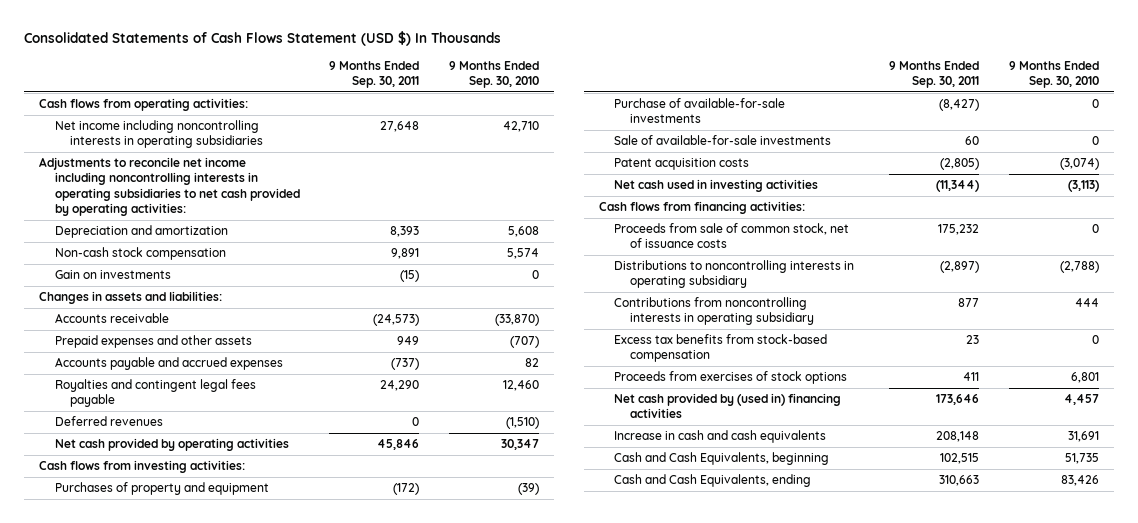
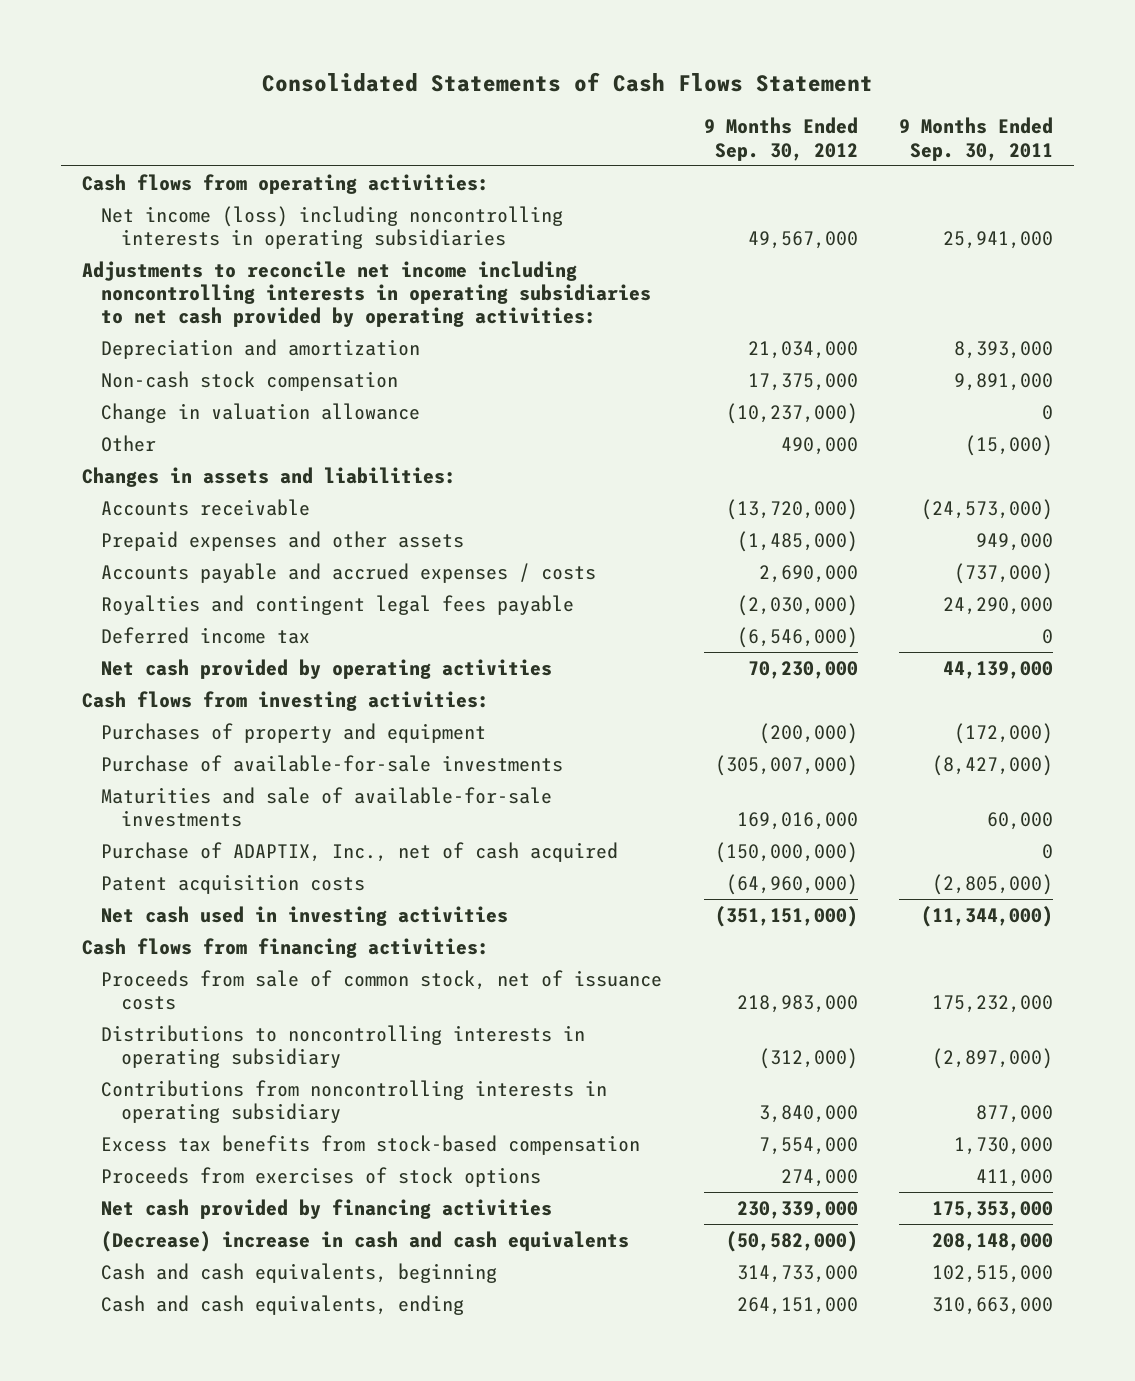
- Consolidated Statements of Cash Flows Statement (USD $) In Thousands
+ Consolidated Statements of Cash Flows Statement
- | 9 Months Ended Sep. 30, 2011 | 9 Months Ended Sep. 30, 2010
+ | 9 Months Ended Sep. 30, 2012 | 9 Months Ended Sep. 30, 2011
- Net income including noncontrolling interests in operating subsidiaries | 27,648 | 42,710
+ Net income (loss) including noncontrolling interests in operating subsidiaries | 49,567,000 | 25,941,000
- Depreciation and amortization | 8,393 | 5,608
- Non-cash stock compensation | 9,891 | 5,574
- Gain on investments | (15) | 0
+ Depreciation and amortization | 21,034,000 | 8,393,000
+ Non-cash stock compensation | 17,375,000 | 9,891,000
+ Change in valuation allowance | (10,237,000) | 0
+ Other | 490,000 | (15,000)
- Accounts receivable | (24,573) | (33,870)
- Prepaid expenses and other assets | 949 | (707)
- Accounts payable and accrued expenses | (737) | 82
- Royalties and contingent legal fees payable | 24,290 | 12,460
- Deferred revenues | 0 | (1,510)
- Net cash provided by operating activities | 45,846 | 30,347
+ Accounts receivable | (13,720,000) | (24,573,000)
+ Prepaid expenses and other assets | (1,485,000) | 949,000
+ Accounts payable and accrued expenses / costs | 2,690,000 | (737,000)
+ Royalties and contingent legal fees payable | (2,030,000) | 24,290,000
+ Deferred income tax | (6,546,000) | 0
+ Net cash provided by operating activities | 70,230,000 | 44,139,000
- Purchases of property and equipment | (172) | (39)
- Purchase of available-for-sale investments | (8,427) | 0
- Sale of available-for-sale investments | 60 | 0
- Patent acquisition costs | (2,805) | (3,074)
- Net cash used in investing activities | (11,344) | (3,113)
+ Purchases of property and equipment | (200,000) | (172,000)
+ Purchase of available-for-sale investments | (305,007,000) | (8,427,000)
+ Maturities and sale of available-for-sale investments | 169,016,000 | 60,000
+ Purchase of ADAPTIX, Inc., net of cash acquired | (150,000,000) | 0
+ Patent acquisition costs | (64,960,000) | (2,805,000)
+ Net cash used in investing activities | (351,151,000) | (11,344,000)
- Proceeds from sale of common stock, net of issuance costs | 175,232 | 0
- Distributions to noncontrolling interests in operating subsidiary | (2,897) | (2,788)
- Contributions from noncontrolling interests in operating subsidiary | 877 | 444
- Excess tax benefits from stock-based compensation | 23 | 0
- Proceeds from exercises of stock options | 411 | 6,801
- Net cash provided by (used in) financing activities | 173,646 | 4,457
- Increase in cash and cash equivalents | 208,148 | 31,691
- Cash and Cash Equivalents, beginning | 102,515 | 51,735
- Cash and Cash Equivalents, ending | 310,663 | 83,426
+ Proceeds from sale of common stock, net of issuance costs | 218,983,000 | 175,232,000
+ Distributions to noncontrolling interests in operating subsidiary | (312,000) | (2,897,000)
+ Contributions from noncontrolling interests in operating subsidiary | 3,840,000 | 877,000
+ Excess tax benefits from stock-based compensation | 7,554,000 | 1,730,000
+ Proceeds from exercises of stock options | 274,000 | 411,000
+ Net cash provided by financing activities | 230,339,000 | 175,353,000
+ (Decrease) increase in cash and cash equivalents | (50,582,000) | 208,148,000
+ Cash and cash equivalents, beginning | 314,733,000 | 102,515,000
+ Cash and cash equivalents, ending | 264,151,000 | 310,663,000

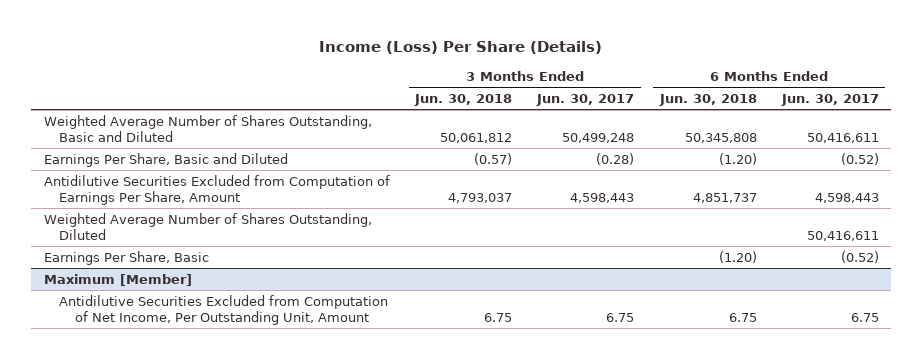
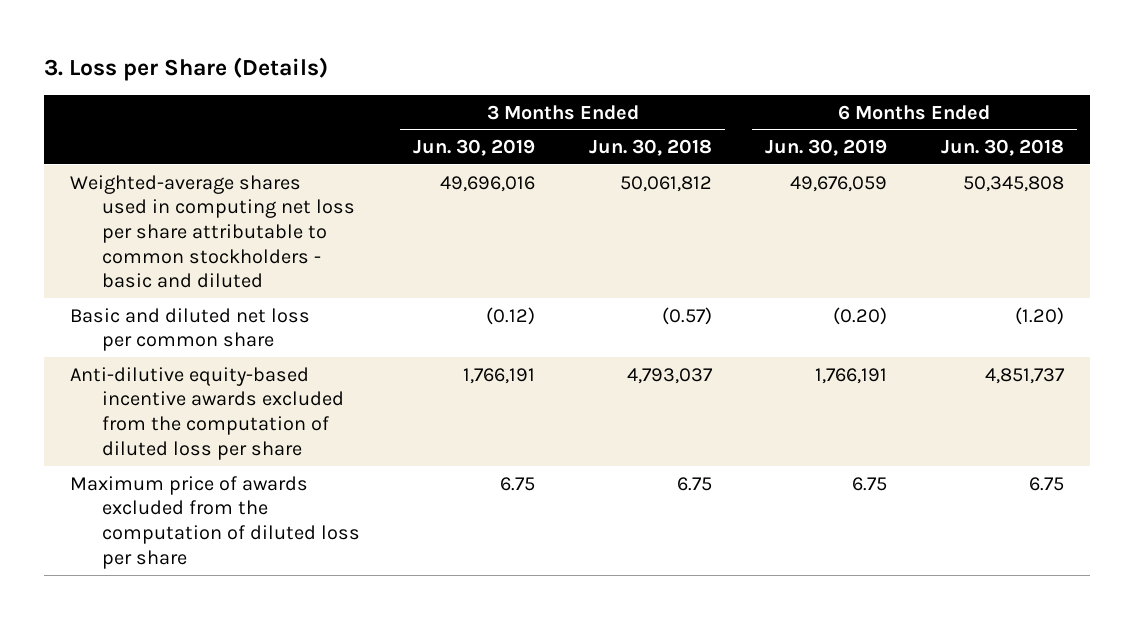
- Income (Loss) Per Share (Details)
+ 3. Loss per Share (Details)
- | 3 Months Ended Jun. 30, 2018 | 3 Months Ended Jun. 30, 2017 | 6 Months Ended Jun. 30, 2018 | 6 Months Ended Jun. 30, 2017
+ | 3 Months Ended Jun. 30, 2019 | 3 Months Ended Jun. 30, 2018 | 6 Months Ended Jun. 30, 2019 | 6 Months Ended Jun. 30, 2018
- Weighted Average Number of Shares Outstanding, Basic and Diluted | 50,061,812 | 50,499,248 | 50,345,808 | 50,416,611
- Earnings Per Share, Basic and Diluted | (0.57) | (0.28) | (1.20) | (0.52)
- Antidilutive Securities Excluded from Computation of Earnings Per Share, Amount | 4,793,037 | 4,598,443 | 4,851,737 | 4,598,443
- Weighted Average Number of Shares Outstanding, Diluted | | | | 50,416,611
- Earnings Per Share, Basic | | | (1.20) | (0.52)
- Maximum [Member]
- Antidilutive Securities Excluded from Computation of Net Income, Per Outstanding Unit, Amount | 6.75 | 6.75 | 6.75 | 6.75
+ Weighted-average shares used in computing net loss per share attributable to common stockholders - basic and diluted | 49,696,016 | 50,061,812 | 49,676,059 | 50,345,808
+ Basic and diluted net loss per common share | (0.12) | (0.57) | (0.20) | (1.20)
+ Anti-dilutive equity-based incentive awards excluded from the computation of diluted loss per share | 1,766,191 | 4,793,037 | 1,766,191 | 4,851,737
+ Maximum price of awards excluded from the computation of diluted loss per share | 6.75 | 6.75 | 6.75 | 6.75

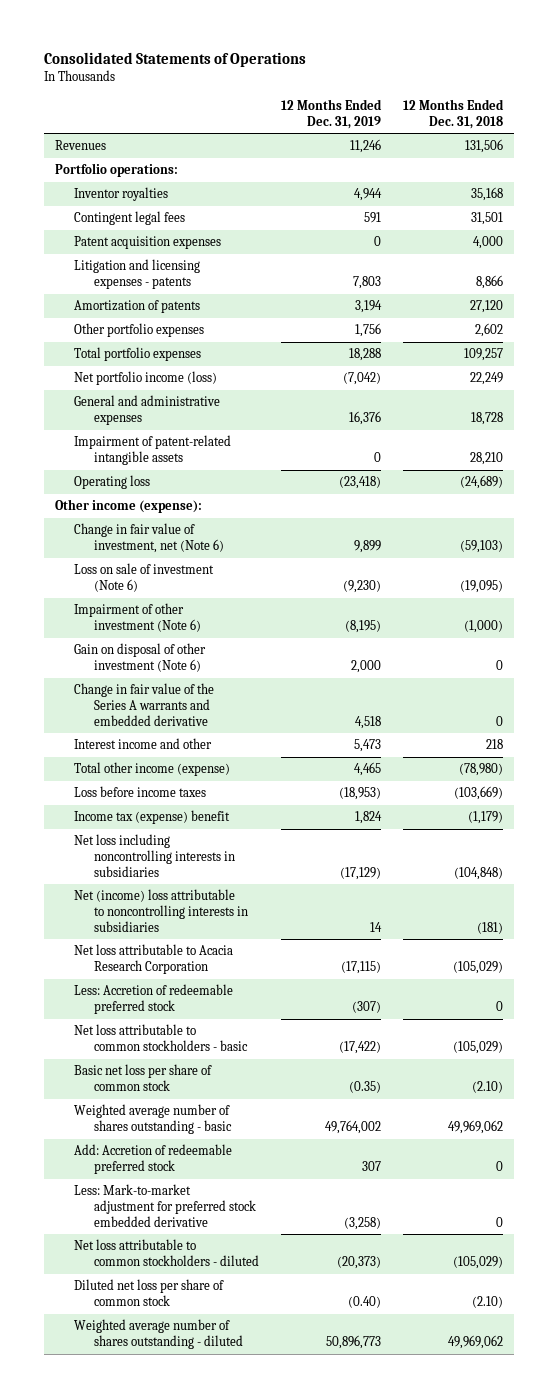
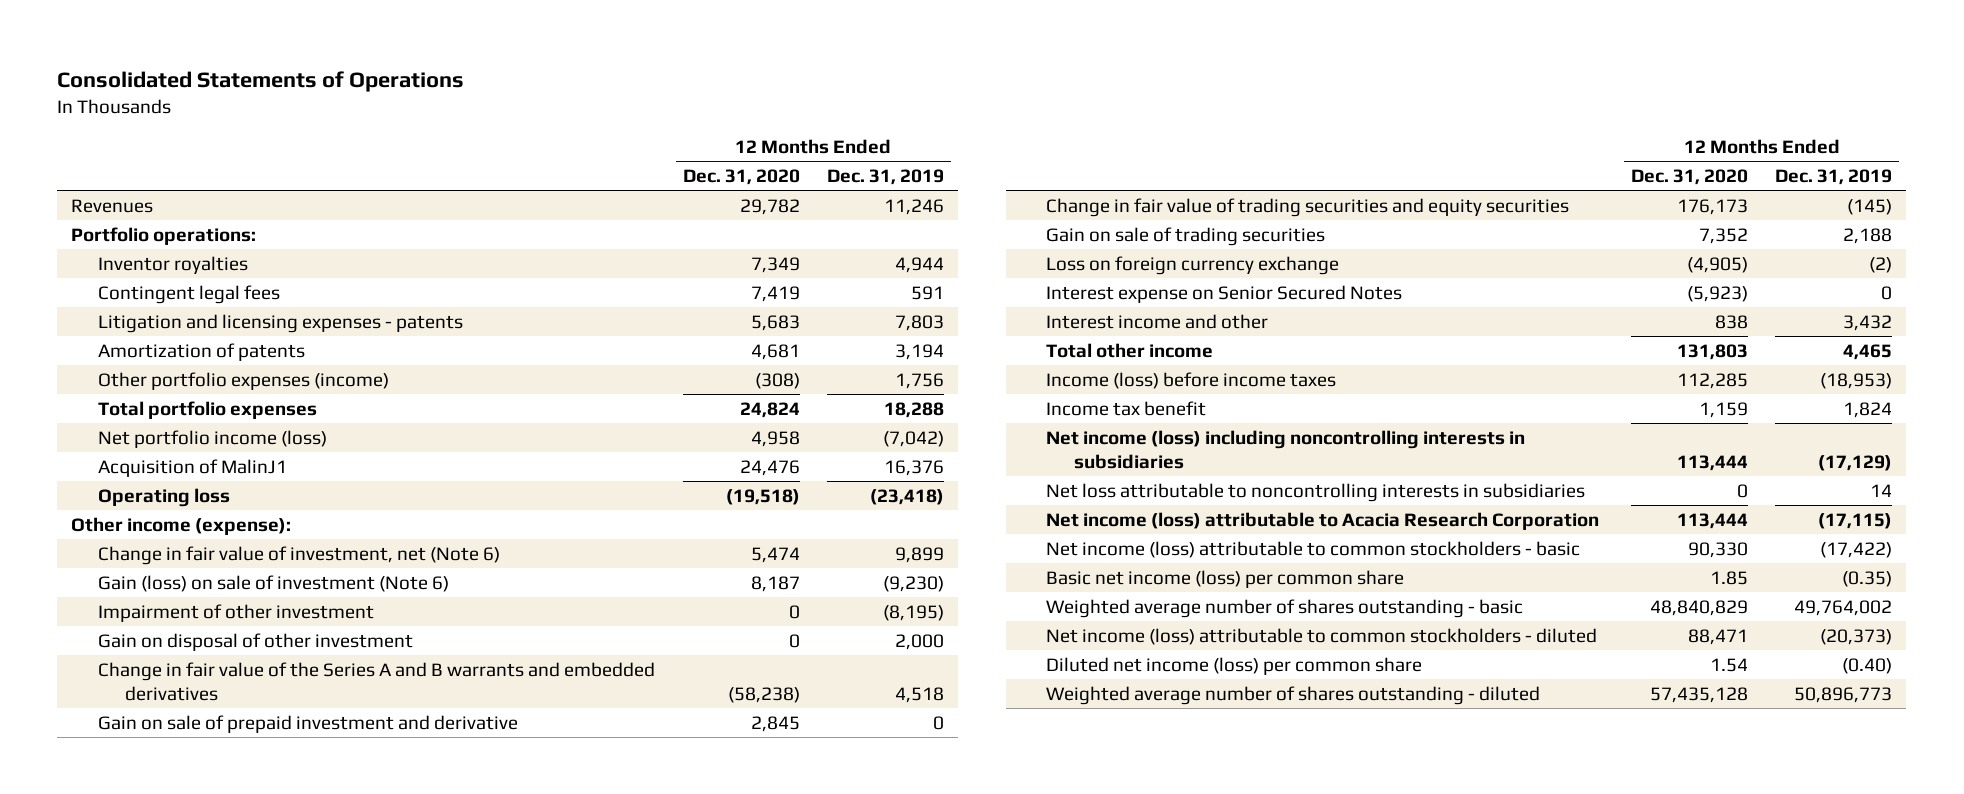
- | 12 Months Ended Dec. 31, 2019 | 12 Months Ended Dec. 31, 2018
+ | 12 Months Ended Dec. 31, 2020 | 12 Months Ended Dec. 31, 2019
- Patent acquisition expenses | 0 | 4,000
- Other portfolio expenses | 1,756 | 2,602
+ Other portfolio expenses (income) | (308) | 1,756
- General and administrative expenses | 16,376 | 18,728
- Impairment of patent-related intangible assets | 0 | 28,210
+ Acquisition of MalinJ1 | 24,476 | 16,376
- Loss on sale of investment (Note 6) | (9,230) | (19,095)
- Impairment of other investment (Note 6) | (8,195) | (1,000)
- Gain on disposal of other investment (Note 6) | 2,000 | 0
- Change in fair value of the Series A warrants and embedded derivative | 4,518 | 0
- Interest income and other | 5,473 | 218
- Total other income (expense) | 4,465 | (78,980)
- Loss before income taxes | (18,953) | (103,669)
- Income tax (expense) benefit | 1,824 | (1,179)
- Net loss including noncontrolling interests in subsidiaries | (17,129) | (104,848)
- Net (income) loss attributable to noncontrolling interests in subsidiaries | 14 | (181)
- Net loss attributable to Acacia Research Corporation | (17,115) | (105,029)
- Less: Accretion of redeemable preferred stock | (307) | 0
- Net loss attributable to common stockholders - basic | (17,422) | (105,029)
- Basic net loss per share of common stock | (0.35) | (2.10)
+ Gain (loss) on sale of investment (Note 6) | 8,187 | (9,230)
+ Impairment of other investment | 0 | (8,195)
+ Gain on disposal of other investment | 0 | 2,000
+ Change in fair value of the Series A and B warrants and embedded derivatives | (58,238) | 4,518
+ Gain on sale of prepaid investment and derivative | 2,845 | 0
+ Change in fair value of trading securities and equity securities | 176,173 | (145)
+ Gain on sale of trading securities | 7,352 | 2,188
+ Loss on foreign currency exchange | (4,905) | (2)
+ Interest expense on Senior Secured Notes | (5,923) | 0
+ Interest income and other | 838 | 3,432
+ Total other income | 131,803 | 4,465
+ Income (loss) before income taxes | 112,285 | (18,953)
+ Income tax benefit | 1,159 | 1,824
+ Net income (loss) including noncontrolling interests in subsidiaries | 113,444 | (17,129)
+ Net loss attributable to noncontrolling interests in subsidiaries | 0 | 14
+ Net income (loss) attributable to Acacia Research Corporation | 113,444 | (17,115)
+ Net income (loss) attributable to common stockholders - basic | 90,330 | (17,422)
+ Basic net income (loss) per common share | 1.85 | (0.35)
- Add: Accretion of redeemable preferred stock | 307 | 0
- Less: Mark-to-market adjustment for preferred stock embedded derivative | (3,258) | 0
- Net loss attributable to common stockholders - diluted | (20,373) | (105,029)
- Diluted net loss per share of common stock | (0.40) | (2.10)
+ Net income (loss) attributable to common stockholders - diluted | 88,471 | (20,373)
+ Diluted net income (loss) per common share | 1.54 | (0.40)

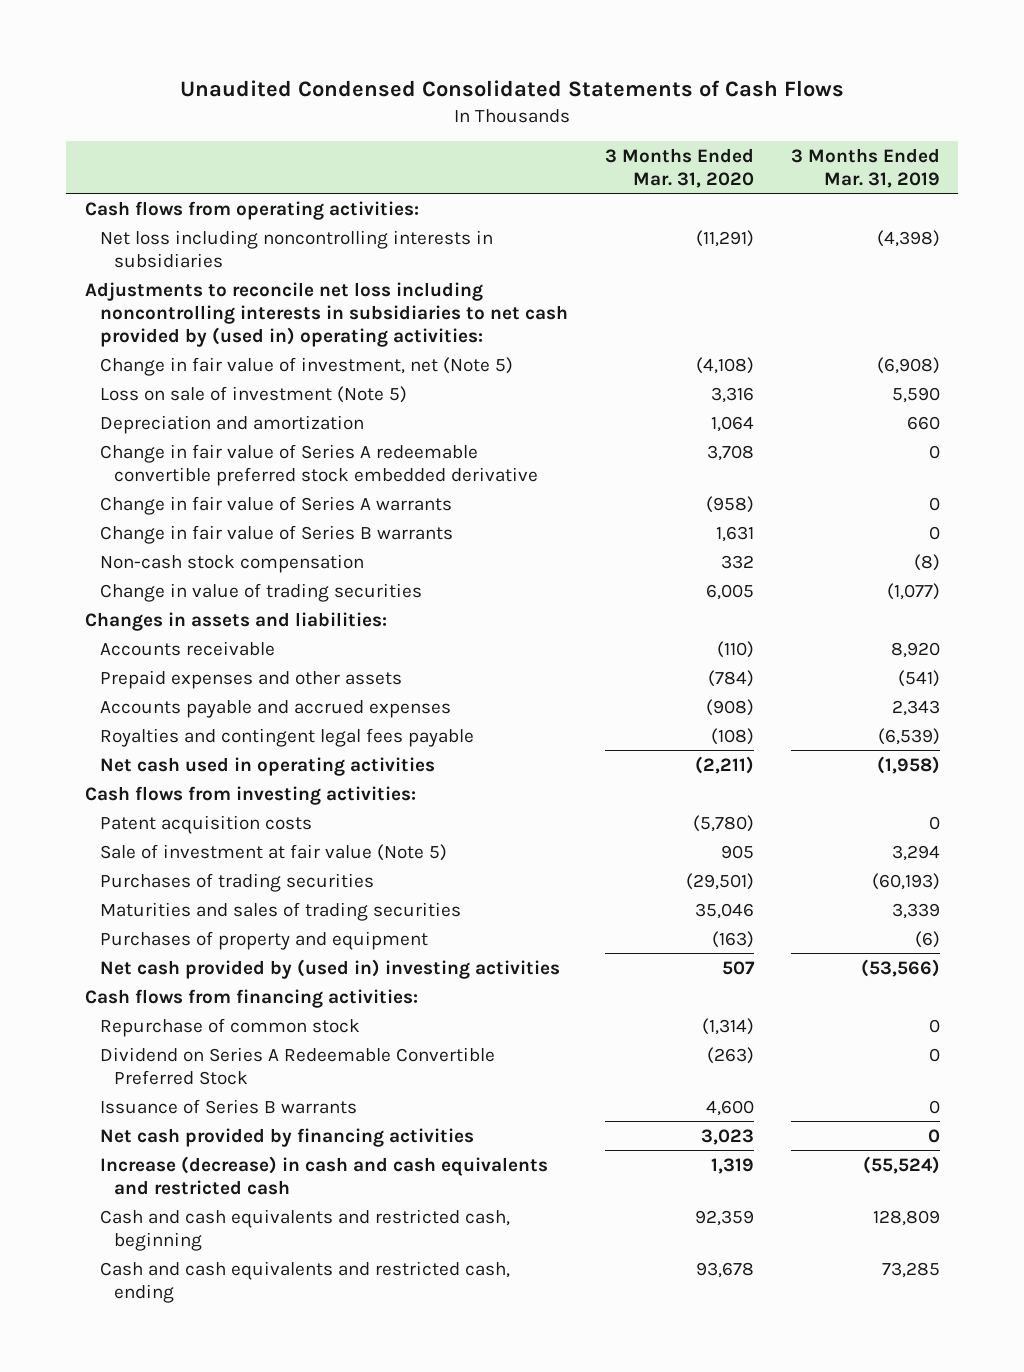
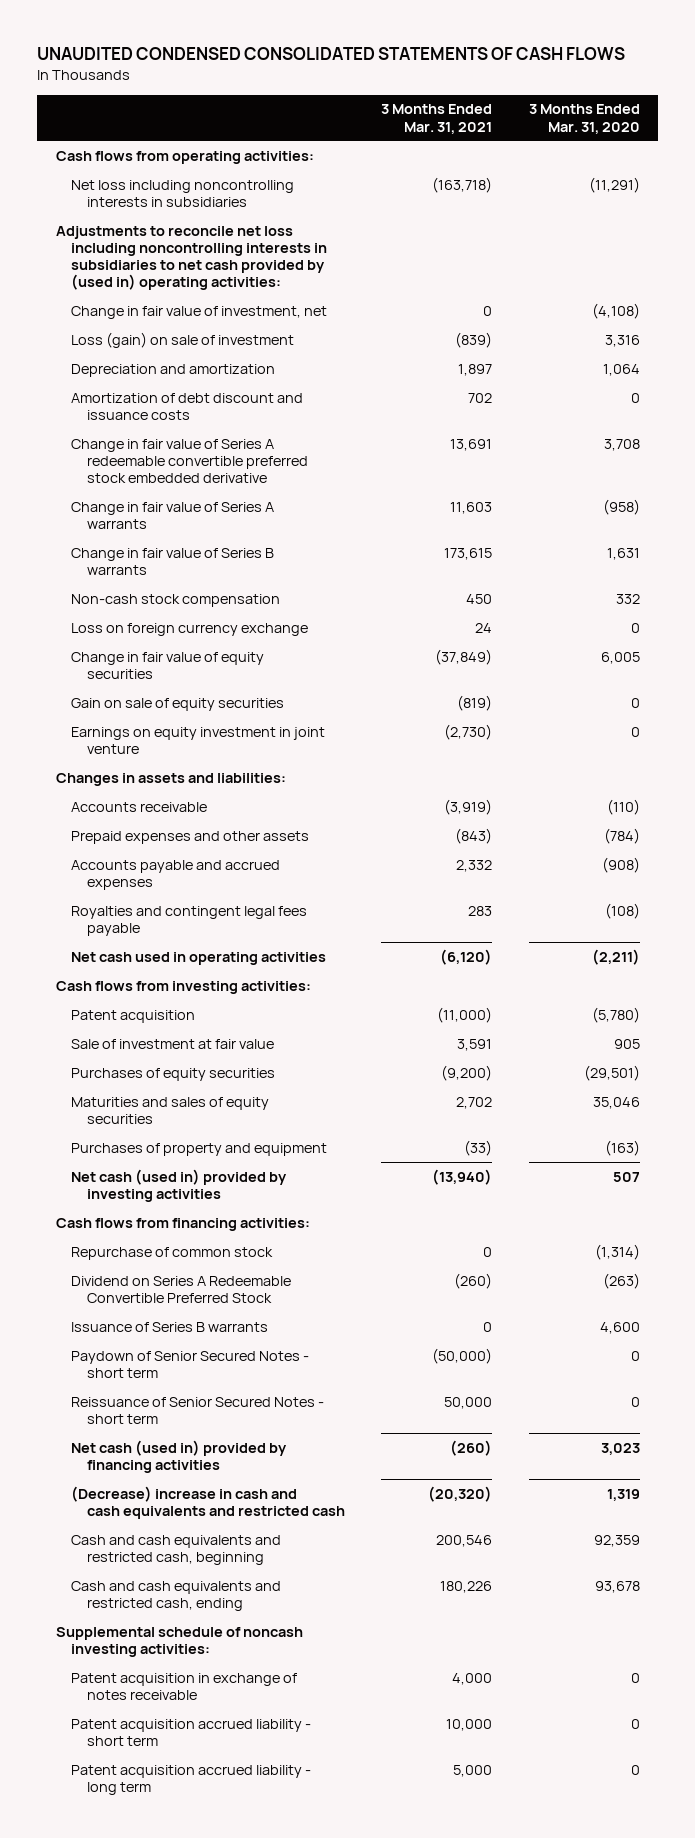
- Unaudited Condensed Consolidated Statements of Cash Flows
+ UNAUDITED CONDENSED CONSOLIDATED STATEMENTS OF CASH FLOWS
- | 3 Months Ended Mar. 31, 2020 | 3 Months Ended Mar. 31, 2019
+ | 3 Months Ended Mar. 31, 2021 | 3 Months Ended Mar. 31, 2020
- Change in fair value of investment, net (Note 5) | (4,108) | (6,908)
- Loss on sale of investment (Note 5) | 3,316 | 5,590
+ Change in fair value of investment, net | 0 | (4,108)
+ Loss (gain) on sale of investment | (839) | 3,316
+ Amortization of debt discount and issuance costs | 702 | 0
- Change in value of trading securities | 6,005 | (1,077)
+ Loss on foreign currency exchange | 24 | 0
+ Change in fair value of equity securities | (37,849) | 6,005
+ Gain on sale of equity securities | (819) | 0
+ Earnings on equity investment in joint venture | (2,730) | 0
- Patent acquisition costs | (5,780) | 0
- Sale of investment at fair value (Note 5) | 905 | 3,294
- Purchases of trading securities | (29,501) | (60,193)
- Maturities and sales of trading securities | 35,046 | 3,339
+ Patent acquisition | (11,000) | (5,780)
+ Sale of investment at fair value | 3,591 | 905
+ Purchases of equity securities | (9,200) | (29,501)
+ Maturities and sales of equity securities | 2,702 | 35,046
- Net cash provided by (used in) investing activities | 507 | (53,566)
+ Net cash (used in) provided by investing activities | (13,940) | 507
- Net cash provided by financing activities | 3,023 | 0
- Increase (decrease) in cash and cash equivalents and restricted cash | 1,319 | (55,524)
+ Paydown of Senior Secured Notes - short term | (50,000) | 0
+ Reissuance of Senior Secured Notes - short term | 50,000 | 0
+ Net cash (used in) provided by financing activities | (260) | 3,023
+ (Decrease) increase in cash and cash equivalents and restricted cash | (20,320) | 1,319
+ Supplemental schedule of noncash investing activities:
+ Patent acquisition in exchange of notes receivable | 4,000 | 0
+ Patent acquisition accrued liability - short term | 10,000 | 0
+ Patent acquisition accrued liability - long term | 5,000 | 0

